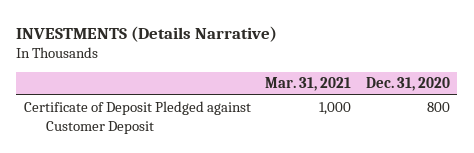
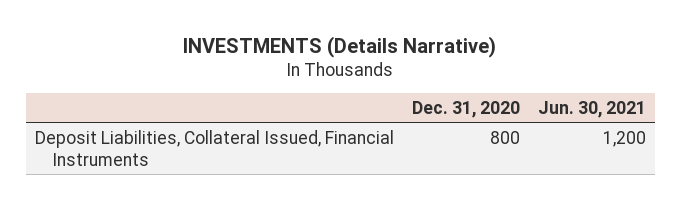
- | Mar. 31, 2021 | Dec. 31, 2020
+ | Dec. 31, 2020 | Jun. 30, 2021
- Certificate of Deposit Pledged against Customer Deposit | 1,000 | 800
+ Deposit Liabilities, Collateral Issued, Financial Instruments | 800 | 1,200

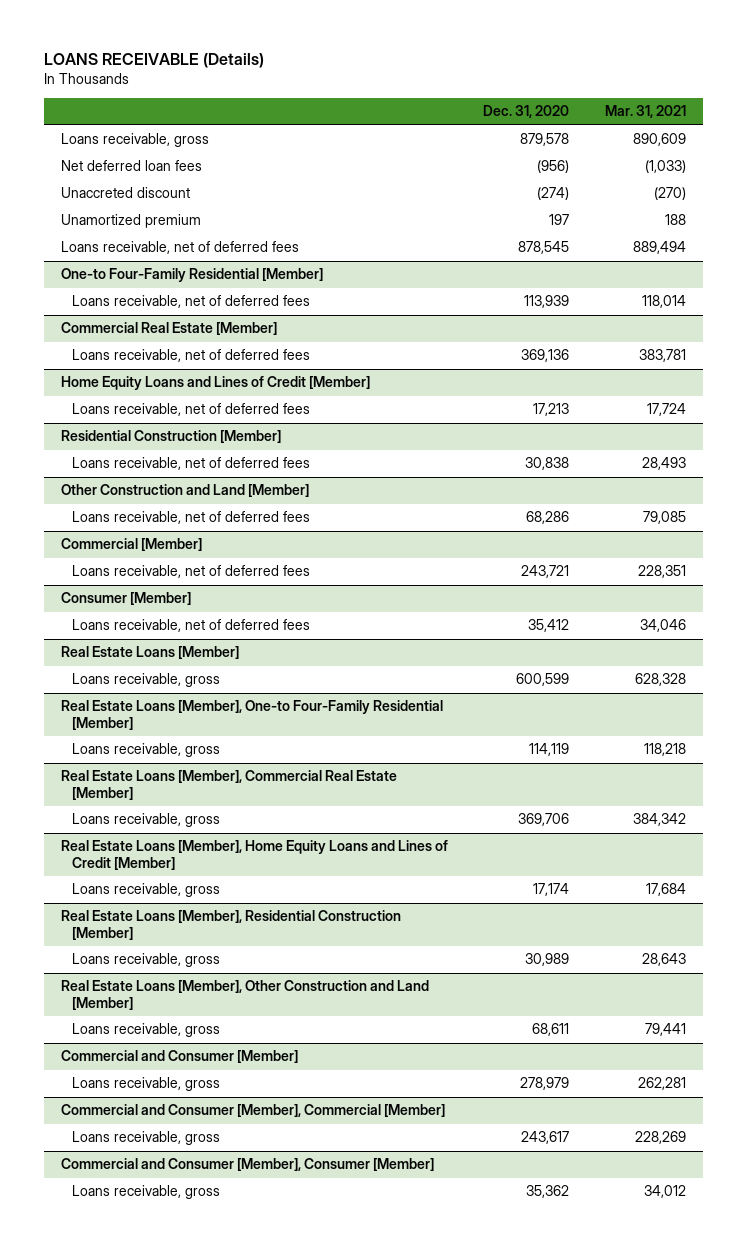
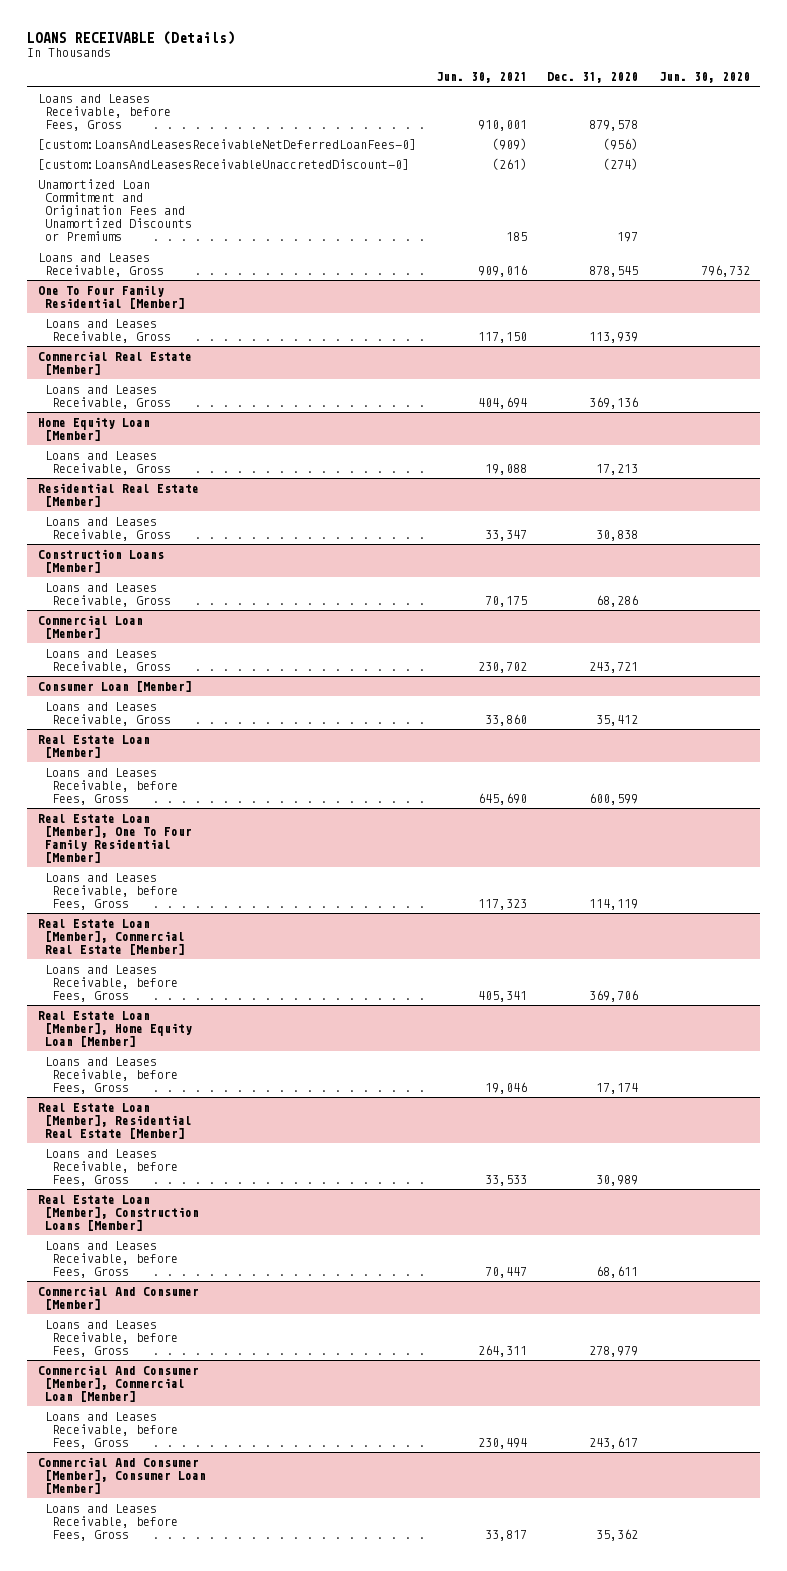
- | Dec. 31, 2020 | Mar. 31, 2021
+ | Jun. 30, 2021 | Dec. 31, 2020 | Jun. 30, 2020
- Loans receivable, gross | 879,578 | 890,609
- Net deferred loan fees | (956) | (1,033)
- Unaccreted discount | (274) | (270)
- Unamortized premium | 197 | 188
- Loans receivable, net of deferred fees | 878,545 | 889,494
- One-to Four-Family Residential [Member]
- Loans receivable, net of deferred fees | 113,939 | 118,014
+ Loans and Leases Receivable, before Fees, Gross | 910,001 | 879,578 |
+ [custom:LoansAndLeasesReceivableNetDeferredLoanFees-0] | (909) | (956) |
+ [custom:LoansAndLeasesReceivableUnaccretedDiscount-0] | (261) | (274) |
+ Unamortized Loan Commitment and Origination Fees and Unamortized Discounts or Premiums | 185 | 197 |
+ Loans and Leases Receivable, Gross | 909,016 | 878,545 | 796,732
+ One To Four Family Residential [Member]
+ Loans and Leases Receivable, Gross | 117,150 | 113,939 |
@ Commercial Real Estate [Member]
- Loans receivable, net of deferred fees | 369,136 | 383,781
- Home Equity Loans and Lines of Credit [Member]
- Loans receivable, net of deferred fees | 17,213 | 17,724
- Residential Construction [Member]
- Loans receivable, net of deferred fees | 30,838 | 28,493
- Other Construction and Land [Member]
- Loans receivable, net of deferred fees | 68,286 | 79,085
- Commercial [Member]
- Loans receivable, net of deferred fees | 243,721 | 228,351
- Consumer [Member]
- Loans receivable, net of deferred fees | 35,412 | 34,046
- Real Estate Loans [Member]
- Loans receivable, gross | 600,599 | 628,328
- Real Estate Loans [Member], One-to Four-Family Residential [Member]
- Loans receivable, gross | 114,119 | 118,218
- Real Estate Loans [Member], Commercial Real Estate [Member]
- Loans receivable, gross | 369,706 | 384,342
- Real Estate Loans [Member], Home Equity Loans and Lines of Credit [Member]
- Loans receivable, gross | 17,174 | 17,684
- Real Estate Loans [Member], Residential Construction [Member]
- Loans receivable, gross | 30,989 | 28,643
- Real Estate Loans [Member], Other Construction and Land [Member]
- Loans receivable, gross | 68,611 | 79,441
- Commercial and Consumer [Member]
- Loans receivable, gross | 278,979 | 262,281
- Commercial and Consumer [Member], Commercial [Member]
- Loans receivable, gross | 243,617 | 228,269
- Commercial and Consumer [Member], Consumer [Member]
- Loans receivable, gross | 35,362 | 34,012
@ Commercial Real Estate [Member]
+ Loans and Leases Receivable, Gross | 404,694 | 369,136 |
+ Home Equity Loan [Member]
+ Loans and Leases Receivable, Gross | 19,088 | 17,213 |
+ Residential Real Estate [Member]
+ Loans and Leases Receivable, Gross | 33,347 | 30,838 |
+ Construction Loans [Member]
+ Loans and Leases Receivable, Gross | 70,175 | 68,286 |
+ Commercial Loan [Member]
+ Loans and Leases Receivable, Gross | 230,702 | 243,721 |
+ Consumer Loan [Member]
+ Loans and Leases Receivable, Gross | 33,860 | 35,412 |
+ Real Estate Loan [Member]
+ Loans and Leases Receivable, before Fees, Gross | 645,690 | 600,599 |
+ Real Estate Loan [Member], One To Four Family Residential [Member]
+ Loans and Leases Receivable, before Fees, Gross | 117,323 | 114,119 |
+ Real Estate Loan [Member], Commercial Real Estate [Member]
+ Loans and Leases Receivable, before Fees, Gross | 405,341 | 369,706 |
+ Real Estate Loan [Member], Home Equity Loan [Member]
+ Loans and Leases Receivable, before Fees, Gross | 19,046 | 17,174 |
+ Real Estate Loan [Member], Residential Real Estate [Member]
+ Loans and Leases Receivable, before Fees, Gross | 33,533 | 30,989 |
+ Real Estate Loan [Member], Construction Loans [Member]
+ Loans and Leases Receivable, before Fees, Gross | 70,447 | 68,611 |
+ Commercial And Consumer [Member]
+ Loans and Leases Receivable, before Fees, Gross | 264,311 | 278,979 |
+ Commercial And Consumer [Member], Commercial Loan [Member]
+ Loans and Leases Receivable, before Fees, Gross | 230,494 | 243,617 |
+ Commercial And Consumer [Member], Consumer Loan [Member]
+ Loans and Leases Receivable, before Fees, Gross | 33,817 | 35,362 |

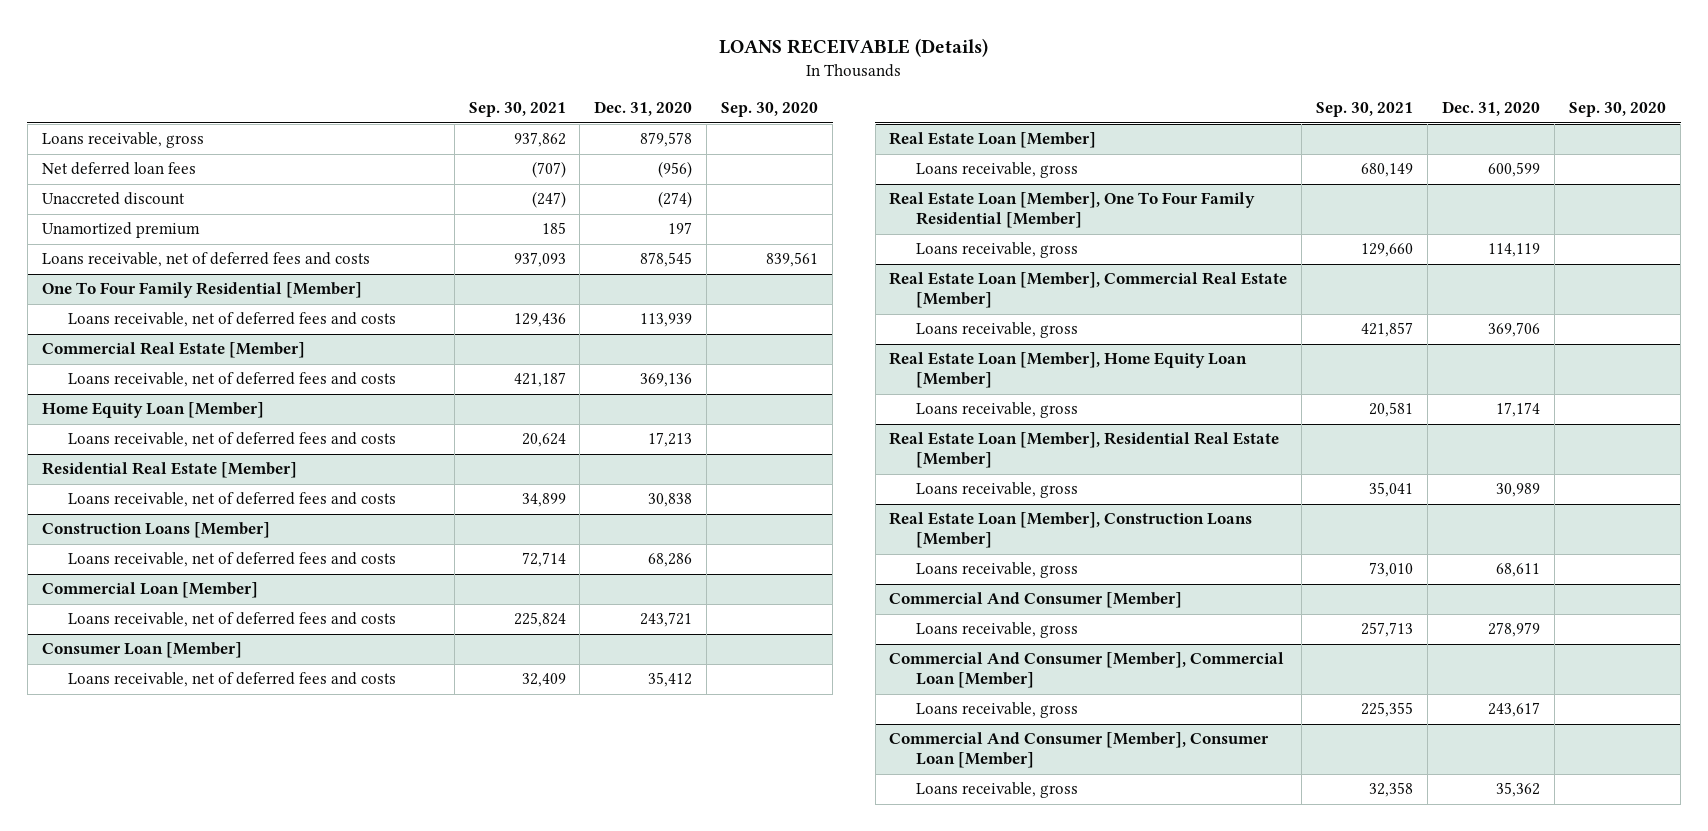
- | Jun. 30, 2021 | Dec. 31, 2020 | Jun. 30, 2020
+ | Sep. 30, 2021 | Dec. 31, 2020 | Sep. 30, 2020
- Loans and Leases Receivable, before Fees, Gross | 910,001 | 879,578 |
- [custom:LoansAndLeasesReceivableNetDeferredLoanFees-0] | (909) | (956) |
- [custom:LoansAndLeasesReceivableUnaccretedDiscount-0] | (261) | (274) |
- Unamortized Loan Commitment and Origination Fees and Unamortized Discounts or Premiums | 185 | 197 |
- Loans and Leases Receivable, Gross | 909,016 | 878,545 | 796,732
+ Loans receivable, gross | 937,862 | 879,578 |
+ Net deferred loan fees | (707) | (956) |
+ Unaccreted discount | (247) | (274) |
+ Unamortized premium | 185 | 197 |
+ Loans receivable, net of deferred fees and costs | 937,093 | 878,545 | 839,561
@ One To Four Family Residential [Member]
- Loans and Leases Receivable, Gross | 117,150 | 113,939 |
+ Loans receivable, net of deferred fees and costs | 129,436 | 113,939 |
@ Commercial Real Estate [Member]
- Loans and Leases Receivable, Gross | 404,694 | 369,136 |
+ Loans receivable, net of deferred fees and costs | 421,187 | 369,136 |
@ Home Equity Loan [Member]
- Loans and Leases Receivable, Gross | 19,088 | 17,213 |
+ Loans receivable, net of deferred fees and costs | 20,624 | 17,213 |
@ Residential Real Estate [Member]
- Loans and Leases Receivable, Gross | 33,347 | 30,838 |
+ Loans receivable, net of deferred fees and costs | 34,899 | 30,838 |
@ Construction Loans [Member]
- Loans and Leases Receivable, Gross | 70,175 | 68,286 |
+ Loans receivable, net of deferred fees and costs | 72,714 | 68,286 |
@ Commercial Loan [Member]
- Loans and Leases Receivable, Gross | 230,702 | 243,721 |
+ Loans receivable, net of deferred fees and costs | 225,824 | 243,721 |
@ Consumer Loan [Member]
- Loans and Leases Receivable, Gross | 33,860 | 35,412 |
+ Loans receivable, net of deferred fees and costs | 32,409 | 35,412 |
@ Real Estate Loan [Member]
- Loans and Leases Receivable, before Fees, Gross | 645,690 | 600,599 |
+ Loans receivable, gross | 680,149 | 600,599 |
@ Real Estate Loan [Member], One To Four Family Residential [Member]
- Loans and Leases Receivable, before Fees, Gross | 117,323 | 114,119 |
+ Loans receivable, gross | 129,660 | 114,119 |
@ Real Estate Loan [Member], Commercial Real Estate [Member]
- Loans and Leases Receivable, before Fees, Gross | 405,341 | 369,706 |
+ Loans receivable, gross | 421,857 | 369,706 |
@ Real Estate Loan [Member], Home Equity Loan [Member]
- Loans and Leases Receivable, before Fees, Gross | 19,046 | 17,174 |
+ Loans receivable, gross | 20,581 | 17,174 |
@ Real Estate Loan [Member], Residential Real Estate [Member]
- Loans and Leases Receivable, before Fees, Gross | 33,533 | 30,989 |
+ Loans receivable, gross | 35,041 | 30,989 |
@ Real Estate Loan [Member], Construction Loans [Member]
- Loans and Leases Receivable, before Fees, Gross | 70,447 | 68,611 |
+ Loans receivable, gross | 73,010 | 68,611 |
@ Commercial And Consumer [Member]
- Loans and Leases Receivable, before Fees, Gross | 264,311 | 278,979 |
+ Loans receivable, gross | 257,713 | 278,979 |
@ Commercial And Consumer [Member], Commercial Loan [Member]
- Loans and Leases Receivable, before Fees, Gross | 230,494 | 243,617 |
+ Loans receivable, gross | 225,355 | 243,617 |
@ Commercial And Consumer [Member], Consumer Loan [Member]
- Loans and Leases Receivable, before Fees, Gross | 33,817 | 35,362 |
+ Loans receivable, gross | 32,358 | 35,362 |

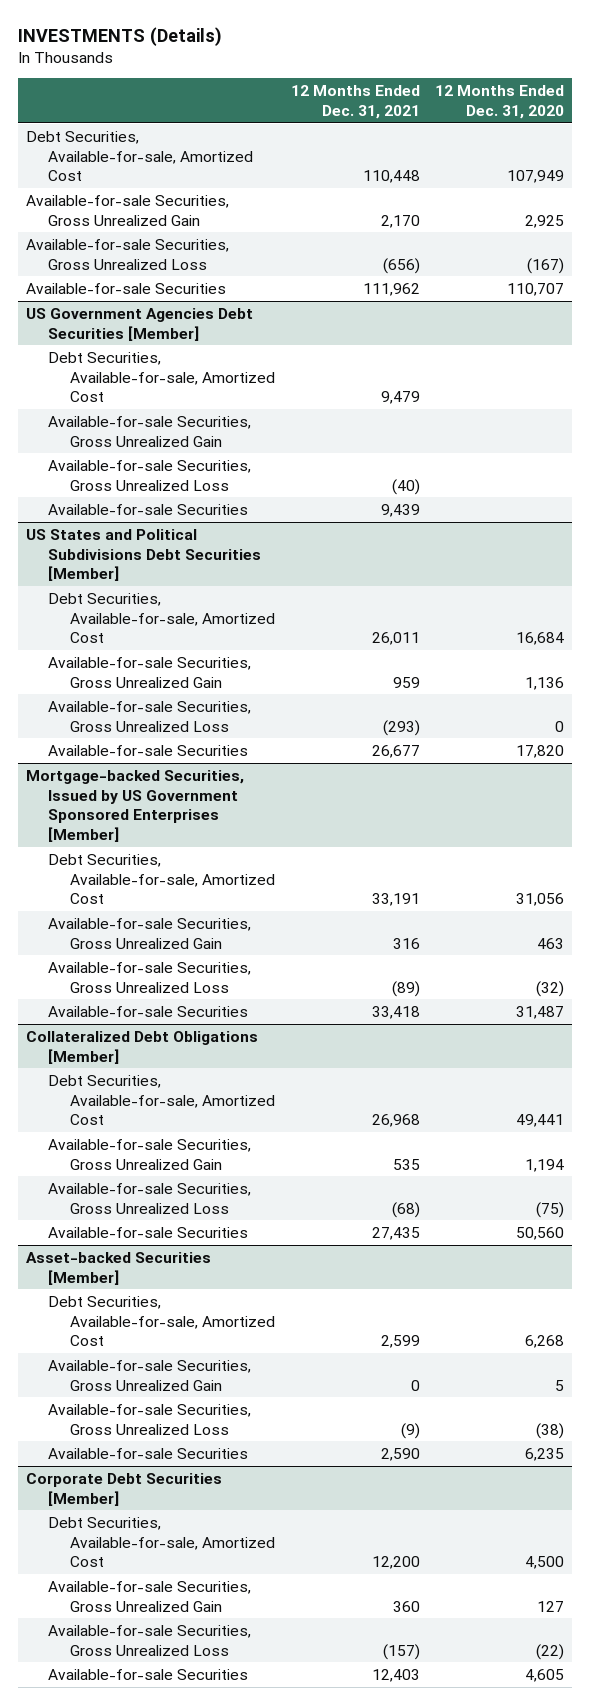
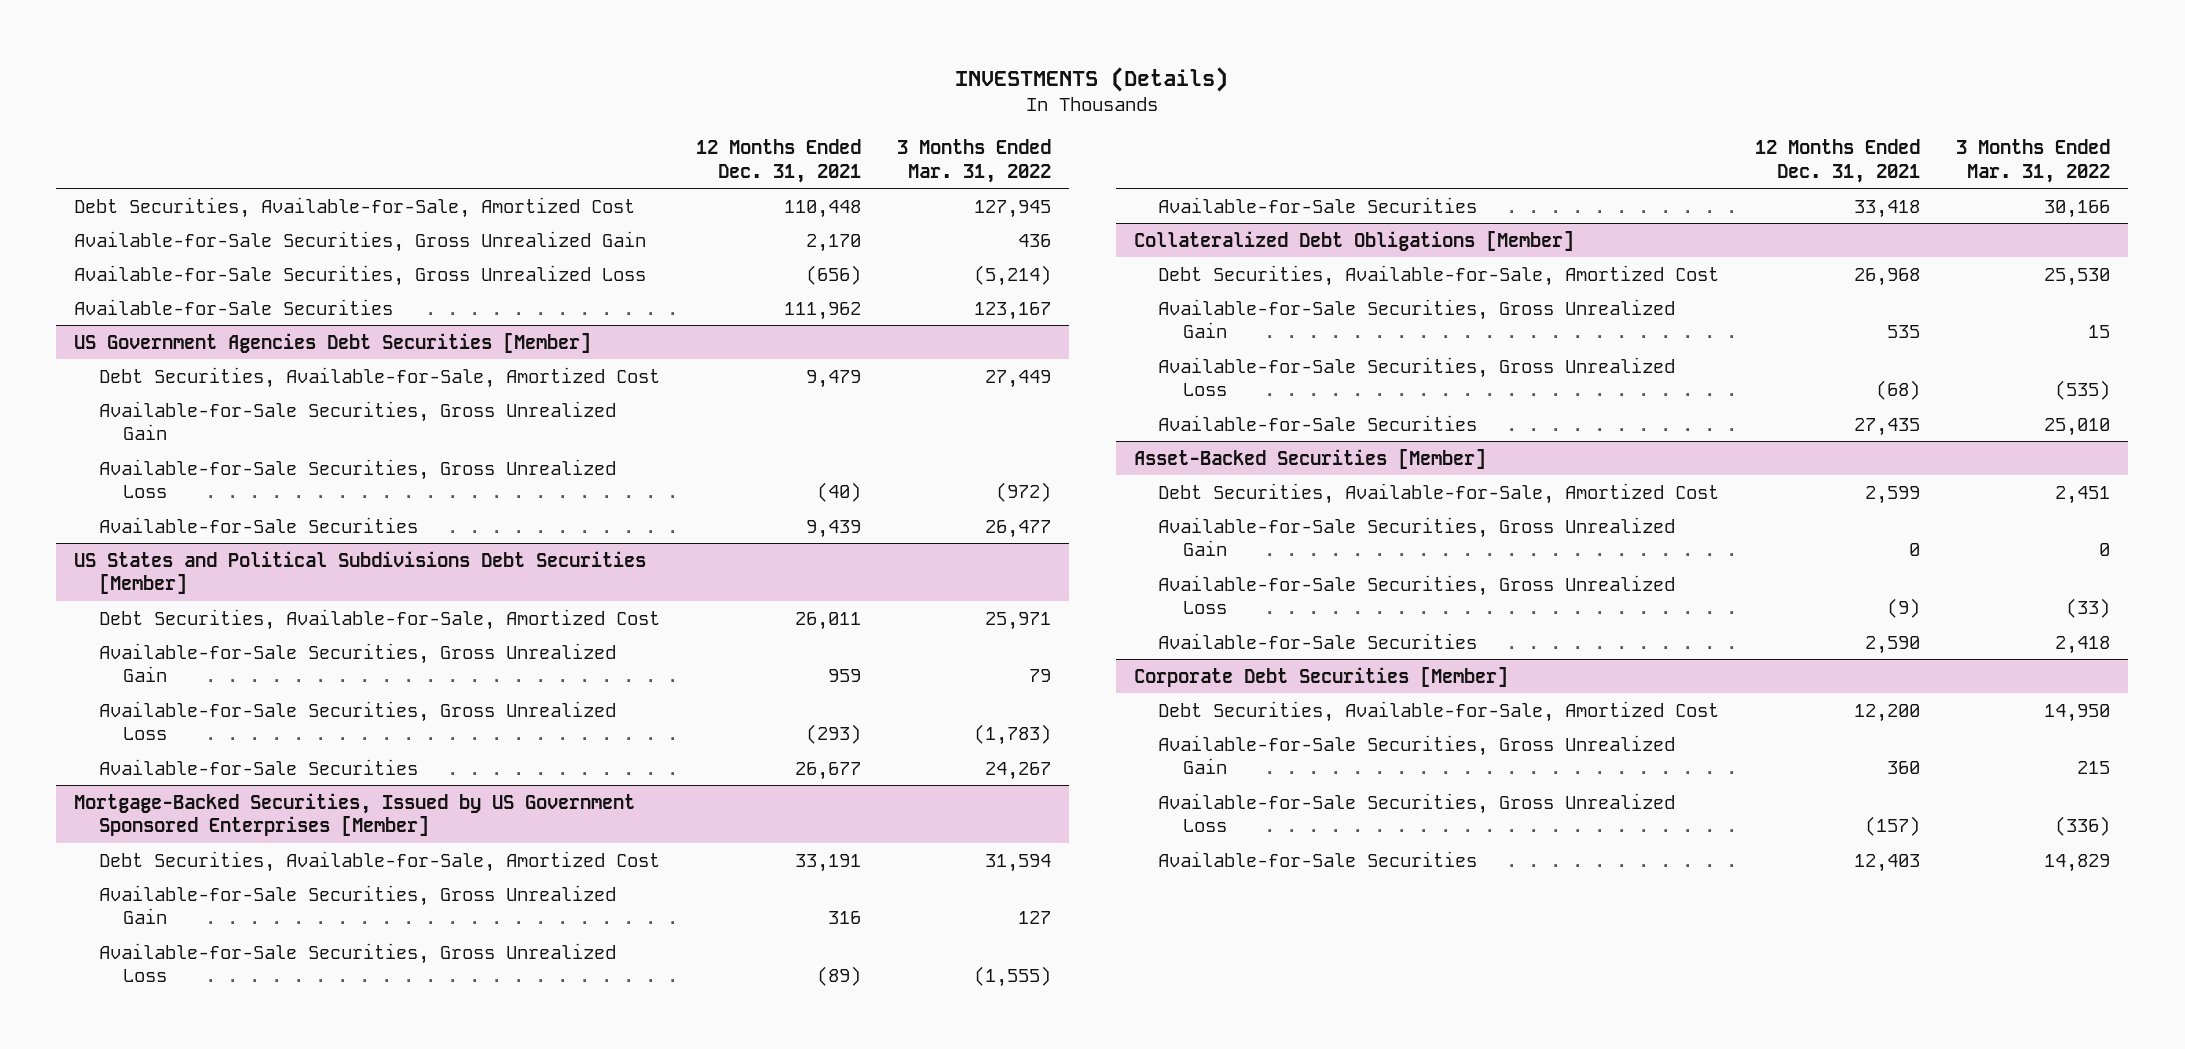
- | 12 Months Ended Dec. 31, 2021 | 12 Months Ended Dec. 31, 2020
+ | 12 Months Ended Dec. 31, 2021 | 3 Months Ended Mar. 31, 2022
- Debt Securities, Available-for-sale, Amortized Cost | 110,448 | 107,949
- Available-for-sale Securities, Gross Unrealized Gain | 2,170 | 2,925
- Available-for-sale Securities, Gross Unrealized Loss | (656) | (167)
- Available-for-sale Securities | 111,962 | 110,707
+ Debt Securities, Available-for-Sale, Amortized Cost | 110,448 | 127,945
+ Available-for-Sale Securities, Gross Unrealized Gain | 2,170 | 436
+ Available-for-Sale Securities, Gross Unrealized Loss | (656) | (5,214)
+ Available-for-Sale Securities | 111,962 | 123,167
@ US Government Agencies Debt Securities [Member]
- Debt Securities, Available-for-sale, Amortized Cost | 9,479 |
- Available-for-sale Securities, Gross Unrealized Gain
- Available-for-sale Securities, Gross Unrealized Loss | (40) |
- Available-for-sale Securities | 9,439 |
+ Debt Securities, Available-for-Sale, Amortized Cost | 9,479 | 27,449
+ Available-for-Sale Securities, Gross Unrealized Gain
+ Available-for-Sale Securities, Gross Unrealized Loss | (40) | (972)
+ Available-for-Sale Securities | 9,439 | 26,477
@ US States and Political Subdivisions Debt Securities [Member]
- Debt Securities, Available-for-sale, Amortized Cost | 26,011 | 16,684
- Available-for-sale Securities, Gross Unrealized Gain | 959 | 1,136
- Available-for-sale Securities, Gross Unrealized Loss | (293) | 0
- Available-for-sale Securities | 26,677 | 17,820
- Mortgage-backed Securities, Issued by US Government Sponsored Enterprises [Member]
- Debt Securities, Available-for-sale, Amortized Cost | 33,191 | 31,056
- Available-for-sale Securities, Gross Unrealized Gain | 316 | 463
- Available-for-sale Securities, Gross Unrealized Loss | (89) | (32)
- Available-for-sale Securities | 33,418 | 31,487
@ US States and Political Subdivisions Debt Securities [Member]
+ Debt Securities, Available-for-Sale, Amortized Cost | 26,011 | 25,971
+ Available-for-Sale Securities, Gross Unrealized Gain | 959 | 79
+ Available-for-Sale Securities, Gross Unrealized Loss | (293) | (1,783)
+ Available-for-Sale Securities | 26,677 | 24,267
+ Mortgage-Backed Securities, Issued by US Government Sponsored Enterprises [Member]
+ Debt Securities, Available-for-Sale, Amortized Cost | 33,191 | 31,594
+ Available-for-Sale Securities, Gross Unrealized Gain | 316 | 127
+ Available-for-Sale Securities, Gross Unrealized Loss | (89) | (1,555)
+ Available-for-Sale Securities | 33,418 | 30,166
@ Collateralized Debt Obligations [Member]
- Debt Securities, Available-for-sale, Amortized Cost | 26,968 | 49,441
- Available-for-sale Securities, Gross Unrealized Gain | 535 | 1,194
- Available-for-sale Securities, Gross Unrealized Loss | (68) | (75)
- Available-for-sale Securities | 27,435 | 50,560
- Asset-backed Securities [Member]
- Debt Securities, Available-for-sale, Amortized Cost | 2,599 | 6,268
- Available-for-sale Securities, Gross Unrealized Gain | 0 | 5
- Available-for-sale Securities, Gross Unrealized Loss | (9) | (38)
- Available-for-sale Securities | 2,590 | 6,235
@ Collateralized Debt Obligations [Member]
+ Debt Securities, Available-for-Sale, Amortized Cost | 26,968 | 25,530
+ Available-for-Sale Securities, Gross Unrealized Gain | 535 | 15
+ Available-for-Sale Securities, Gross Unrealized Loss | (68) | (535)
+ Available-for-Sale Securities | 27,435 | 25,010
+ Asset-Backed Securities [Member]
+ Debt Securities, Available-for-Sale, Amortized Cost | 2,599 | 2,451
+ Available-for-Sale Securities, Gross Unrealized Gain | 0 | 0
+ Available-for-Sale Securities, Gross Unrealized Loss | (9) | (33)
+ Available-for-Sale Securities | 2,590 | 2,418
@ Corporate Debt Securities [Member]
- Debt Securities, Available-for-sale, Amortized Cost | 12,200 | 4,500
- Available-for-sale Securities, Gross Unrealized Gain | 360 | 127
- Available-for-sale Securities, Gross Unrealized Loss | (157) | (22)
- Available-for-sale Securities | 12,403 | 4,605
+ Debt Securities, Available-for-Sale, Amortized Cost | 12,200 | 14,950
+ Available-for-Sale Securities, Gross Unrealized Gain | 360 | 215
+ Available-for-Sale Securities, Gross Unrealized Loss | (157) | (336)
+ Available-for-Sale Securities | 12,403 | 14,829

